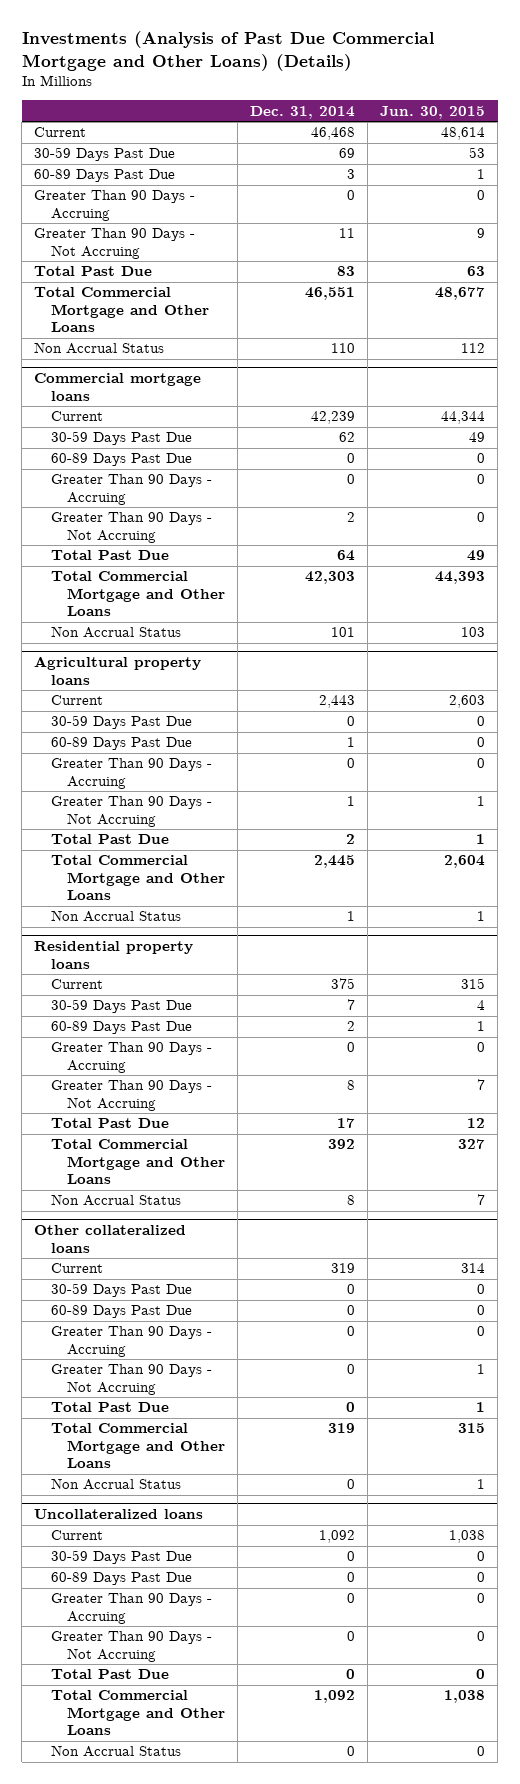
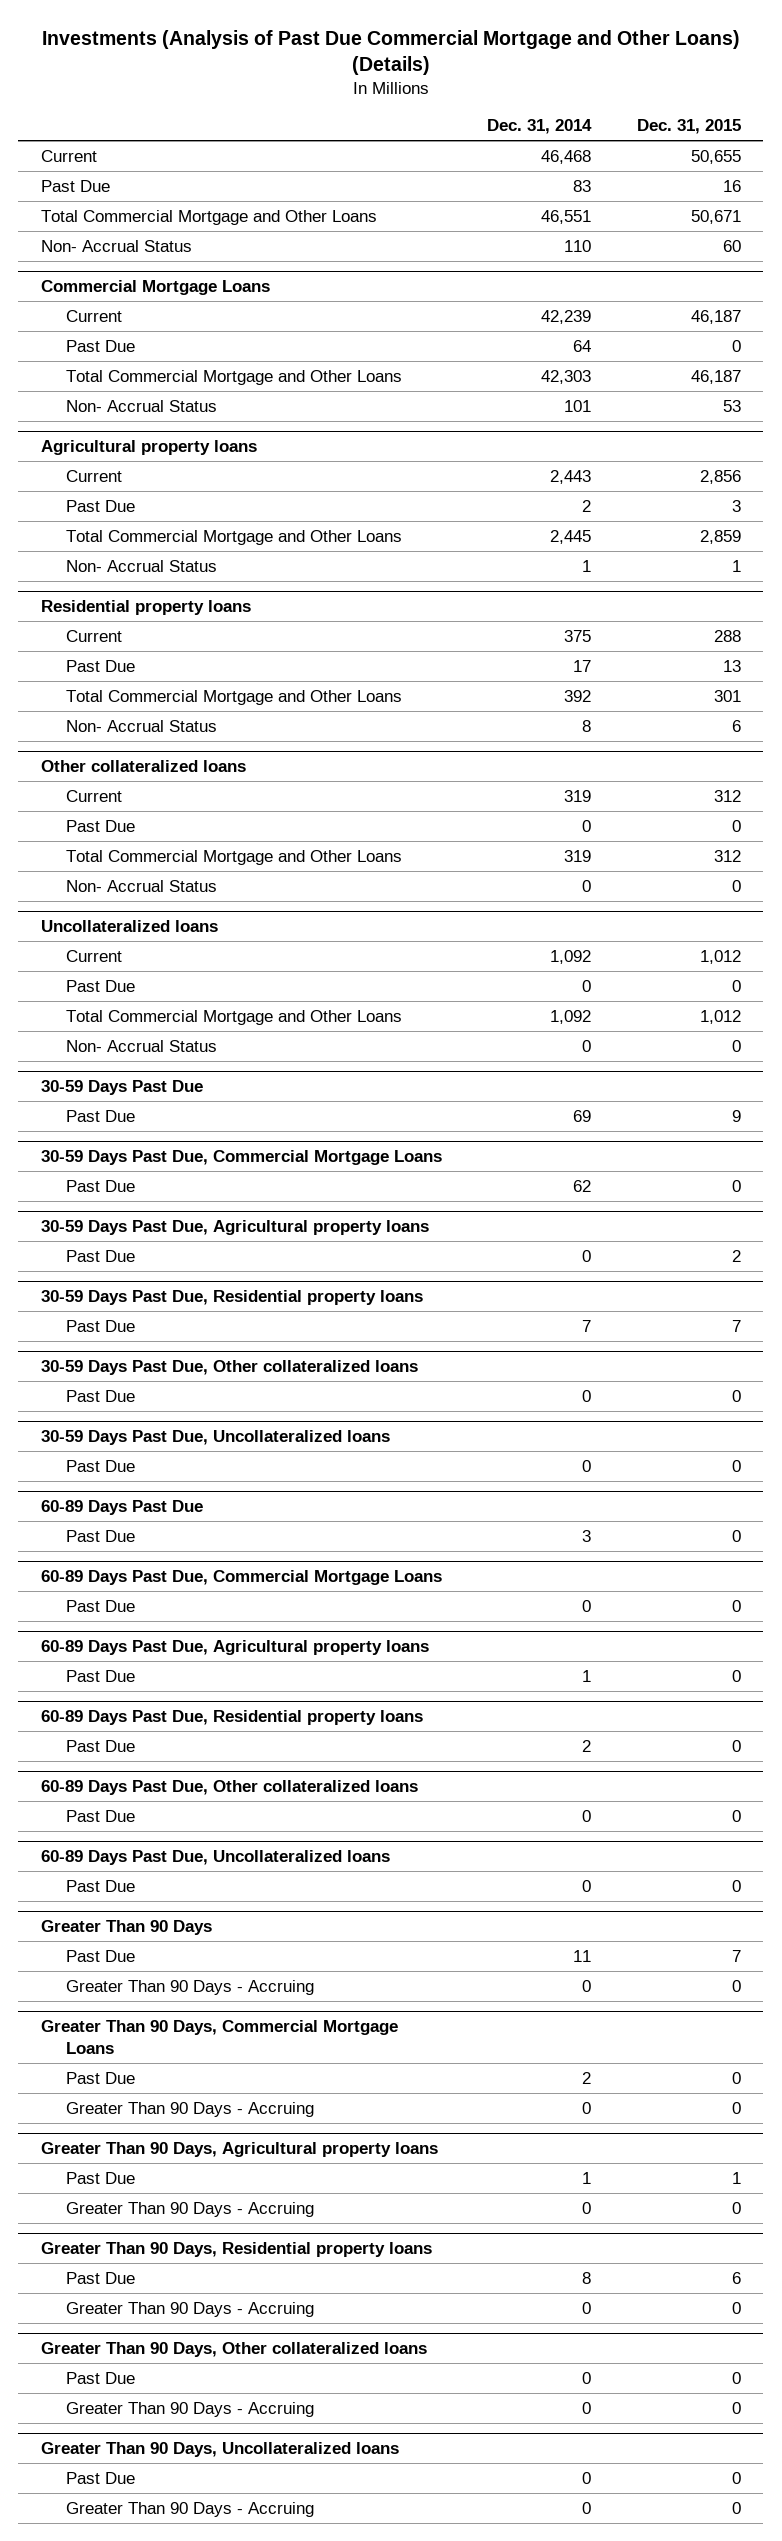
- | Dec. 31, 2014 | Jun. 30, 2015
+ | Dec. 31, 2014 | Dec. 31, 2015
- 30-59 Days Past Due | 69 | 53
- 60-89 Days Past Due | 3 | 1
- Greater Than 90 Days - Accruing | 0 | 0
- Greater Than 90 Days - Not Accruing | 11 | 9
- Total Past Due | 83 | 63
+ Past Due | 83 | 16
- Non Accrual Status | 110 | 112
- Commercial mortgage loans
+ Non- Accrual Status | 110 | 60
+ Commercial Mortgage Loans
- 30-59 Days Past Due | 62 | 49
- 60-89 Days Past Due | 0 | 0
- Greater Than 90 Days - Accruing | 0 | 0
- Greater Than 90 Days - Not Accruing | 2 | 0
- Total Past Due | 64 | 49
+ Past Due | 64 | 0
- Non Accrual Status | 101 | 103
+ Non- Accrual Status | 101 | 53
@ Agricultural property loans
- 30-59 Days Past Due | 0 | 0
- 60-89 Days Past Due | 1 | 0
- Greater Than 90 Days - Accruing | 0 | 0
- Greater Than 90 Days - Not Accruing | 1 | 1
- Total Past Due | 2 | 1
+ Past Due | 2 | 3
- Non Accrual Status | 1 | 1
+ Non- Accrual Status | 1 | 1
@ Residential property loans
- 30-59 Days Past Due | 7 | 4
- 60-89 Days Past Due | 2 | 1
- Greater Than 90 Days - Accruing | 0 | 0
- Greater Than 90 Days - Not Accruing | 8 | 7
- Total Past Due | 17 | 12
+ Past Due | 17 | 13
- Non Accrual Status | 8 | 7
+ Non- Accrual Status | 8 | 6
@ Other collateralized loans
- 30-59 Days Past Due | 0 | 0
- 60-89 Days Past Due | 0 | 0
- Greater Than 90 Days - Accruing | 0 | 0
- Greater Than 90 Days - Not Accruing | 0 | 1
- Total Past Due | 0 | 1
+ Past Due | 0 | 0
- Non Accrual Status | 0 | 1
+ Non- Accrual Status | 0 | 0
@ Uncollateralized loans
- 30-59 Days Past Due | 0 | 0
- 60-89 Days Past Due | 0 | 0
- Greater Than 90 Days - Accruing | 0 | 0
- Greater Than 90 Days - Not Accruing | 0 | 0
- Total Past Due | 0 | 0
+ Past Due | 0 | 0
- Non Accrual Status | 0 | 0
+ Non- Accrual Status | 0 | 0
+ 30-59 Days Past Due
+ Past Due | 69 | 9
+ 30-59 Days Past Due, Commercial Mortgage Loans
+ Past Due | 62 | 0
+ 30-59 Days Past Due, Agricultural property loans
+ Past Due | 0 | 2
+ 30-59 Days Past Due, Residential property loans
+ Past Due | 7 | 7
+ 30-59 Days Past Due, Other collateralized loans
+ Past Due | 0 | 0
+ 30-59 Days Past Due, Uncollateralized loans
+ Past Due | 0 | 0
+ 60-89 Days Past Due
+ Past Due | 3 | 0
+ 60-89 Days Past Due, Commercial Mortgage Loans
+ Past Due | 0 | 0
+ 60-89 Days Past Due, Agricultural property loans
+ Past Due | 1 | 0
+ 60-89 Days Past Due, Residential property loans
+ Past Due | 2 | 0
+ 60-89 Days Past Due, Other collateralized loans
+ Past Due | 0 | 0
+ 60-89 Days Past Due, Uncollateralized loans
+ Past Due | 0 | 0
+ Greater Than 90 Days
+ Past Due | 11 | 7
+ Greater Than 90 Days - Accruing | 0 | 0
+ Greater Than 90 Days, Commercial Mortgage Loans
+ Past Due | 2 | 0
+ Greater Than 90 Days - Accruing | 0 | 0
+ Greater Than 90 Days, Agricultural property loans
+ Past Due | 1 | 1
+ Greater Than 90 Days - Accruing | 0 | 0
+ Greater Than 90 Days, Residential property loans
+ Past Due | 8 | 6
+ Greater Than 90 Days - Accruing | 0 | 0
+ Greater Than 90 Days, Other collateralized loans
+ Past Due | 0 | 0
+ Greater Than 90 Days - Accruing | 0 | 0
+ Greater Than 90 Days, Uncollateralized loans
+ Past Due | 0 | 0
+ Greater Than 90 Days - Accruing | 0 | 0

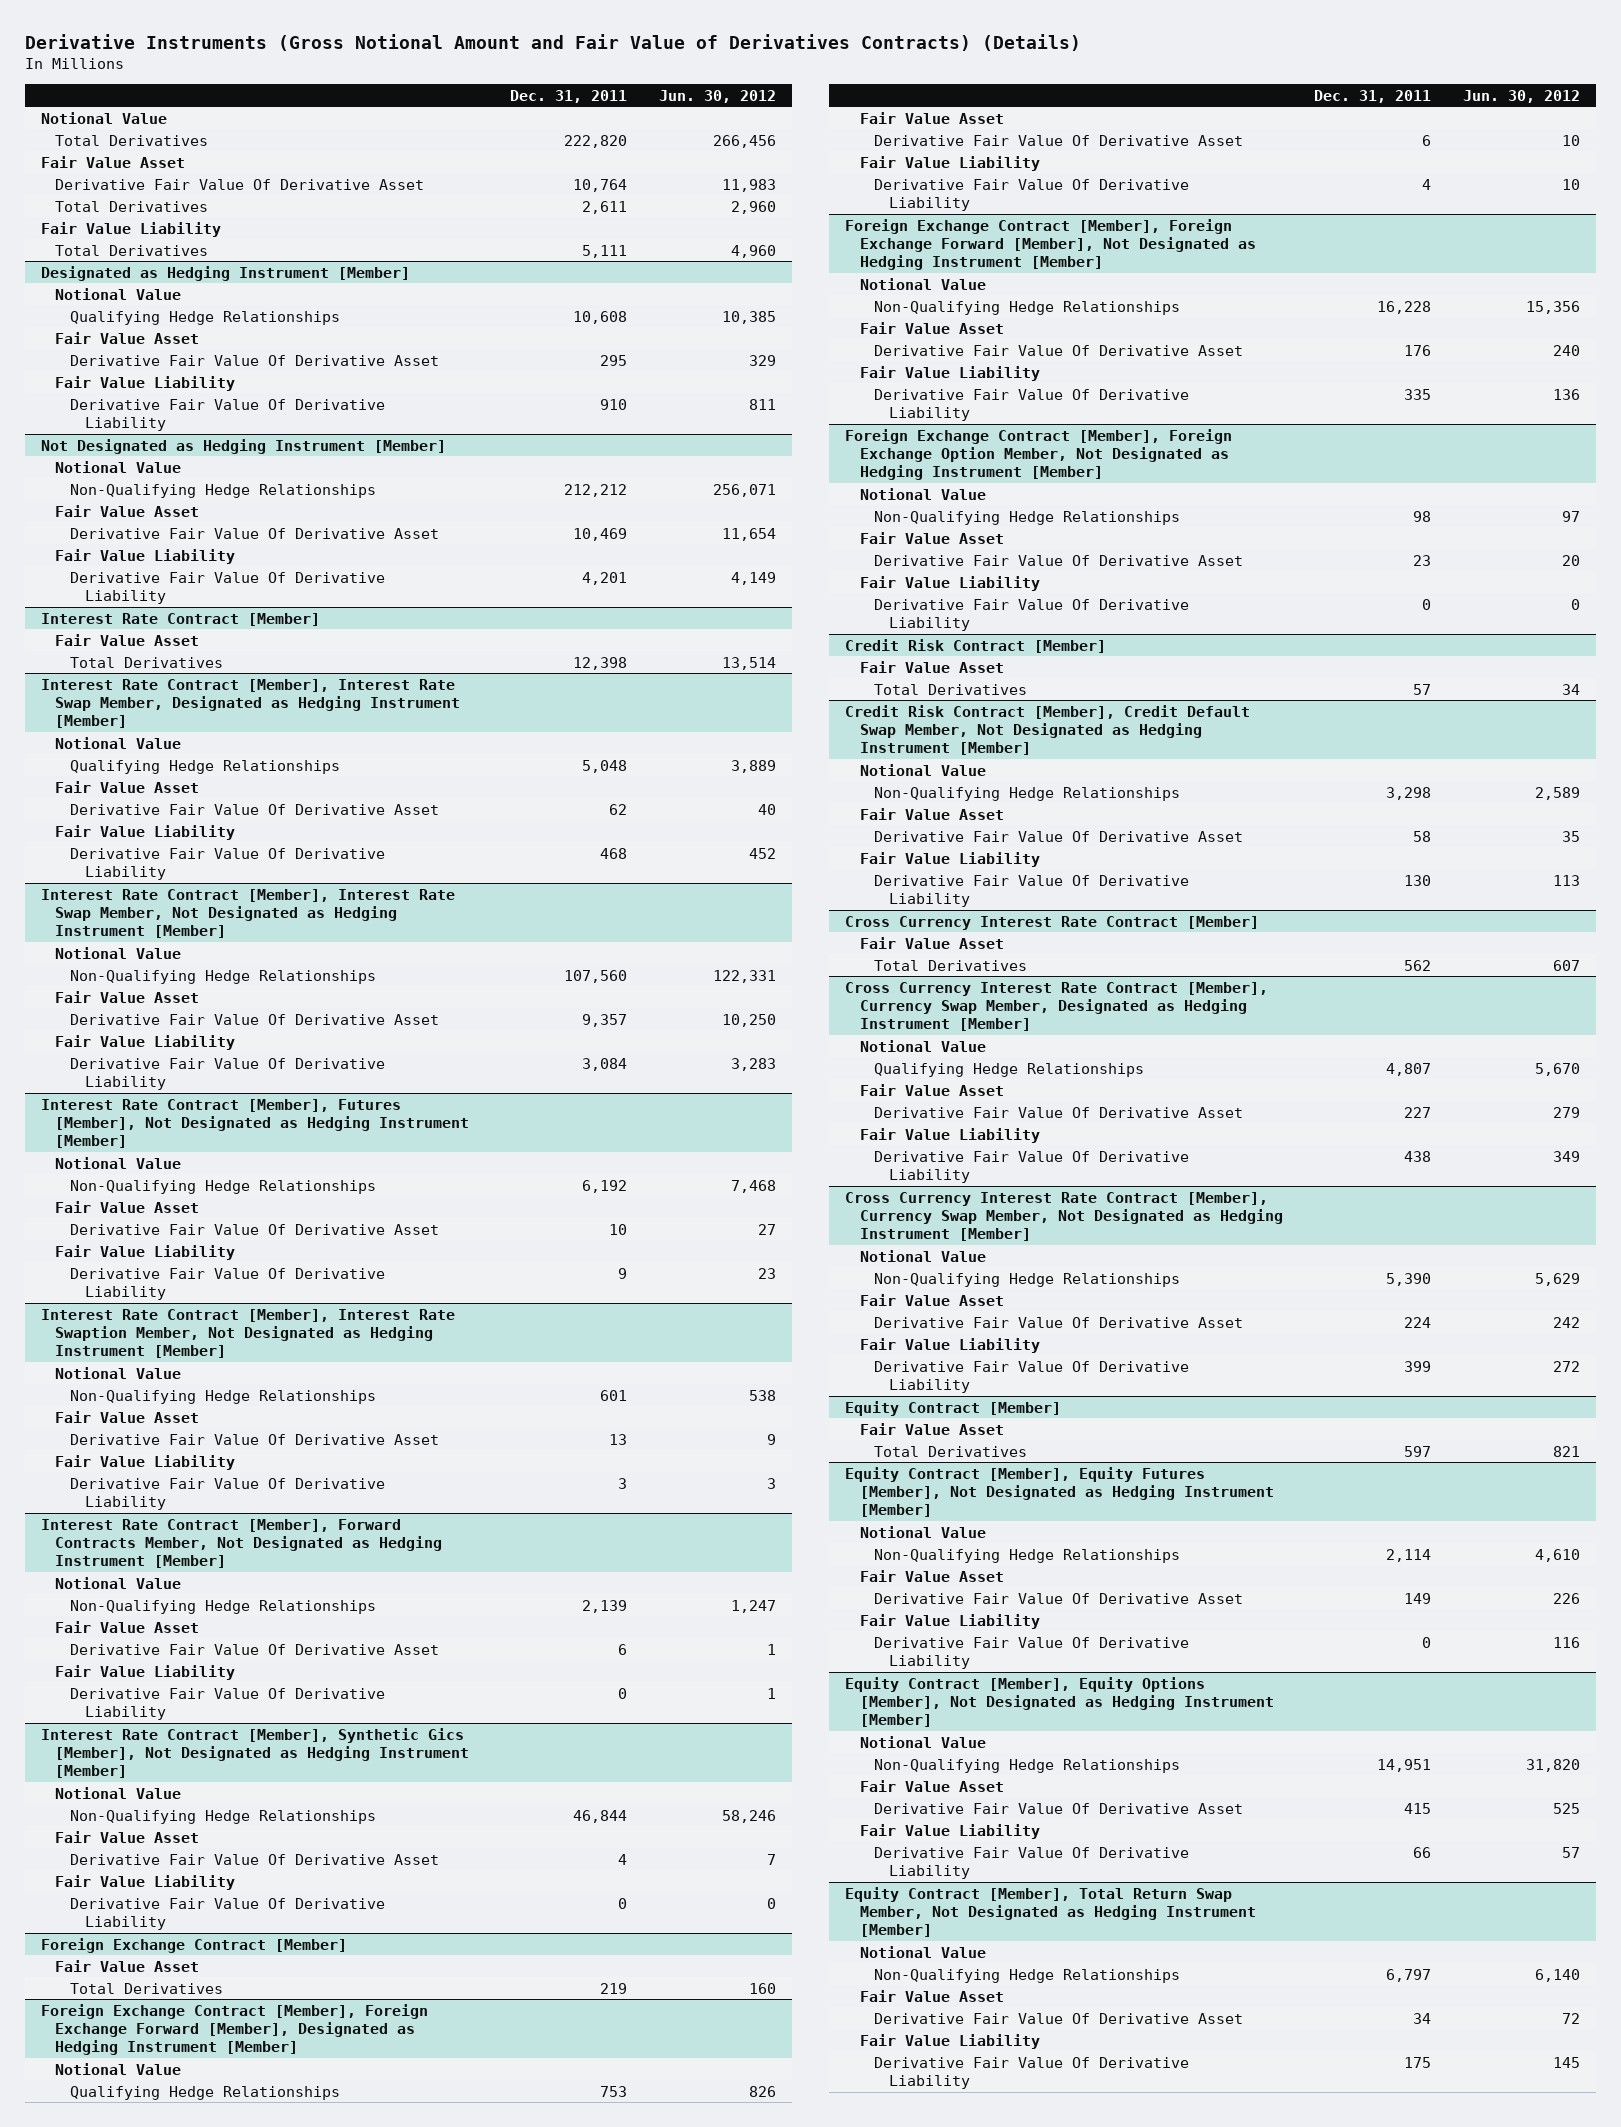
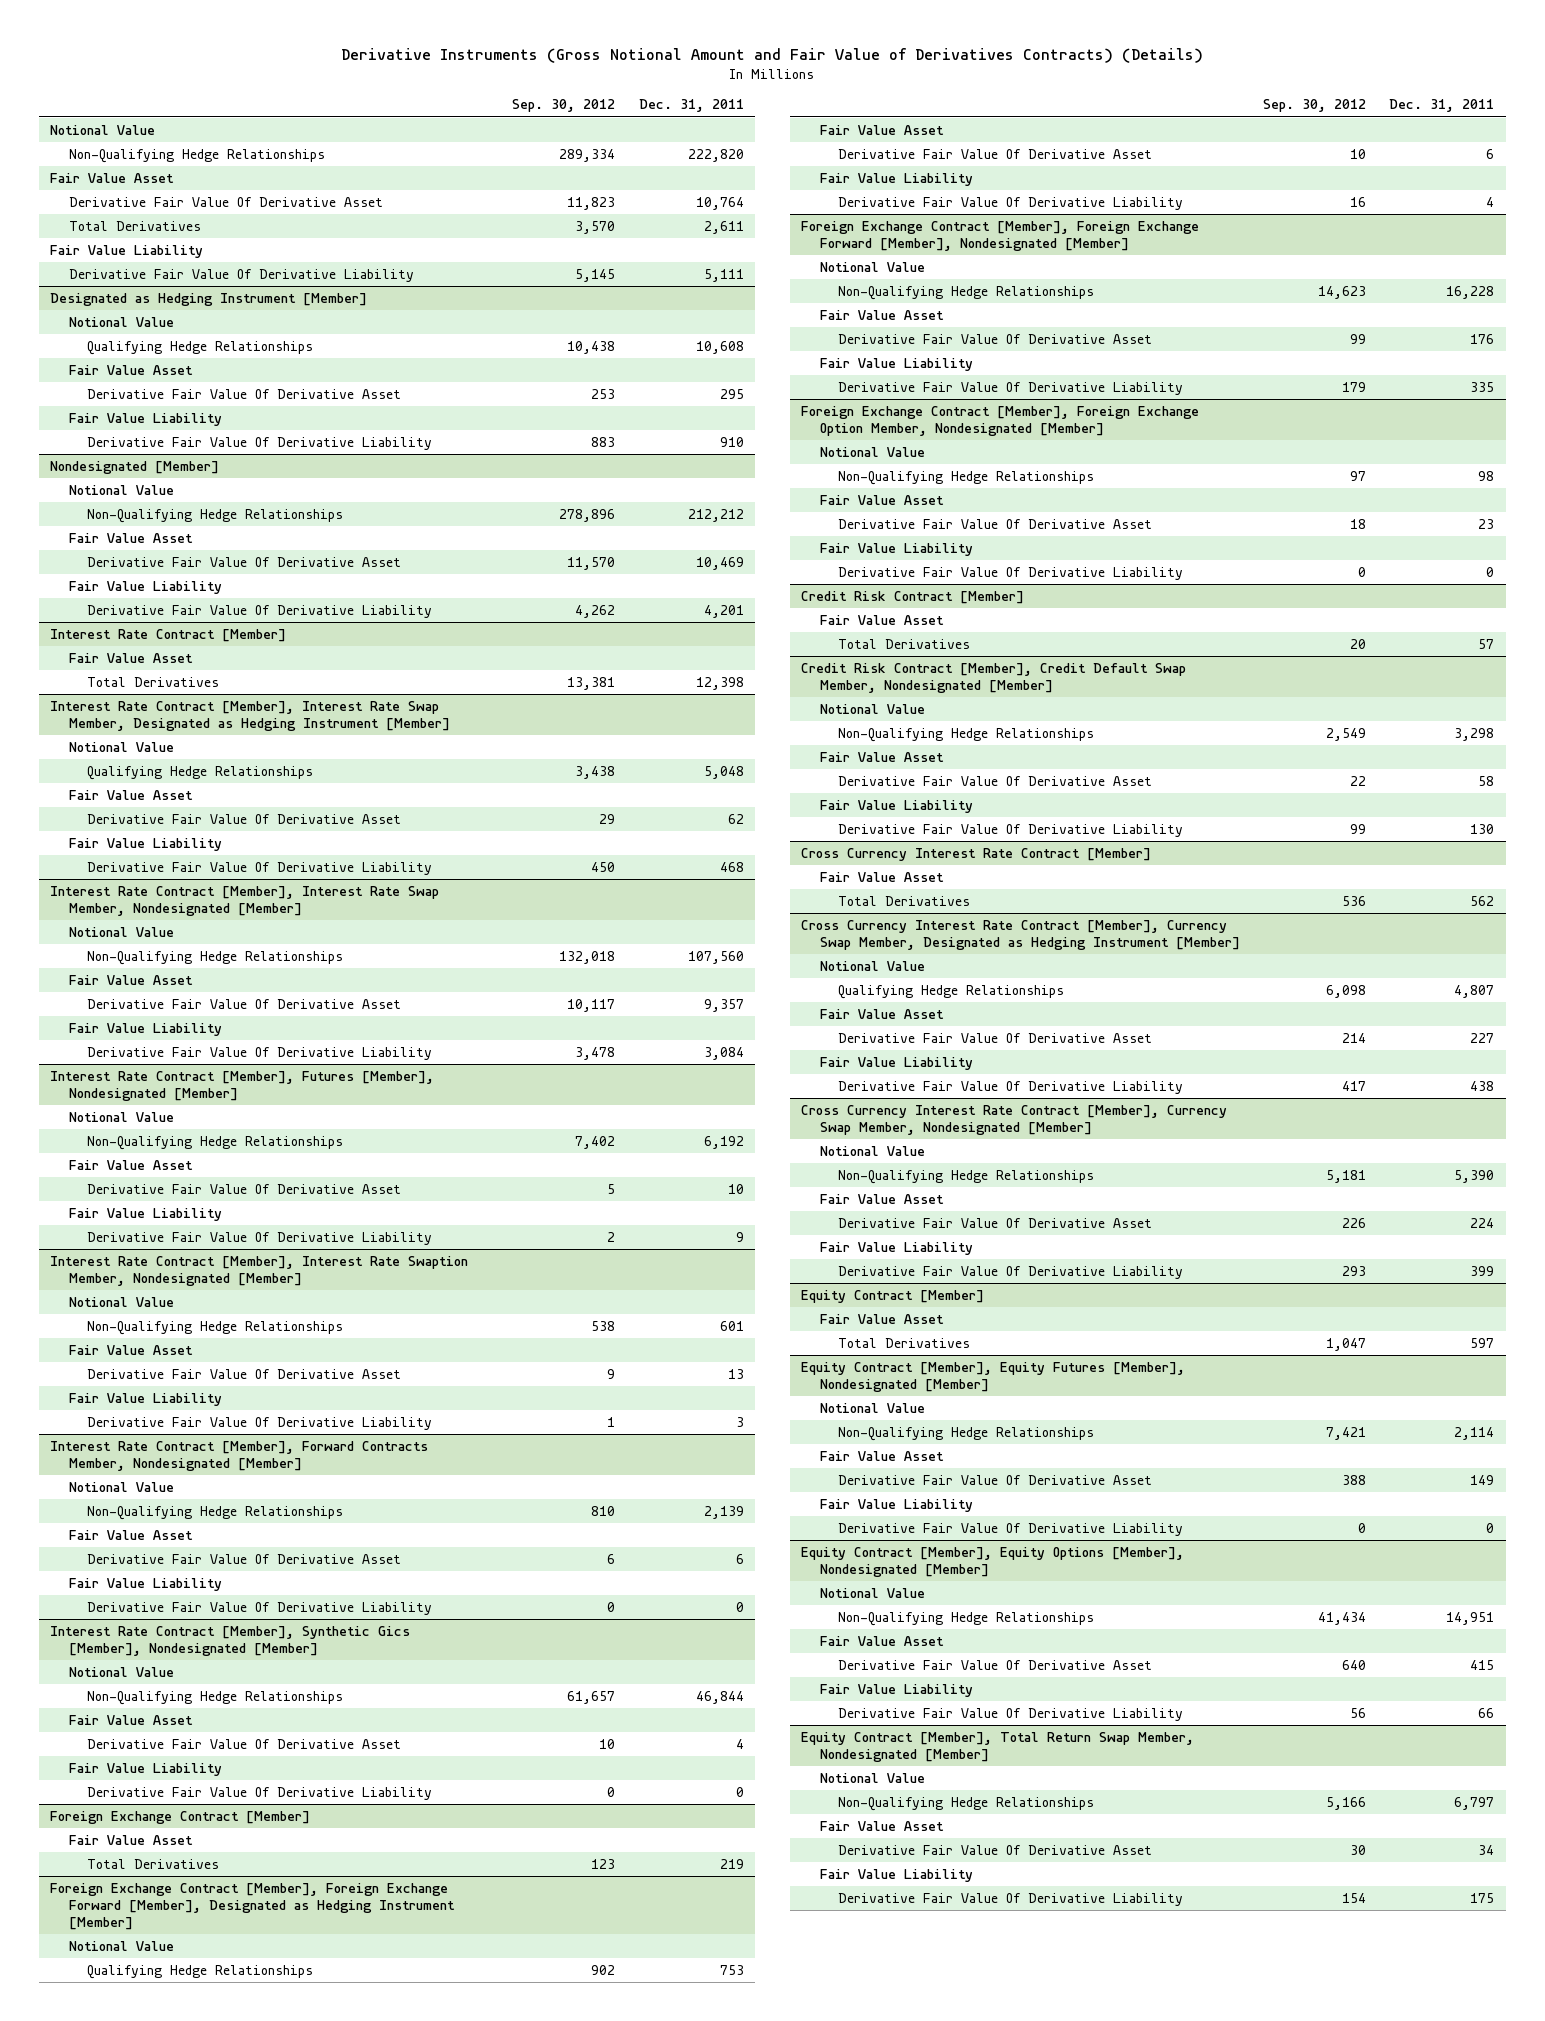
- | Dec. 31, 2011 | Jun. 30, 2012
+ | Sep. 30, 2012 | Dec. 31, 2011
- Total Derivatives | 222,820 | 266,456
+ Non-Qualifying Hedge Relationships | 289,334 | 222,820
- Total Derivatives | 5,111 | 4,960
+ Derivative Fair Value Of Derivative Liability | 5,145 | 5,111
- Not Designated as Hedging Instrument [Member]
+ Nondesignated [Member]
- Interest Rate Contract [Member], Interest Rate Swap Member, Not Designated as Hedging Instrument [Member]
+ Interest Rate Contract [Member], Interest Rate Swap Member, Nondesignated [Member]
- Interest Rate Contract [Member], Futures [Member], Not Designated as Hedging Instrument [Member]
+ Interest Rate Contract [Member], Futures [Member], Nondesignated [Member]
- Interest Rate Contract [Member], Interest Rate Swaption Member, Not Designated as Hedging Instrument [Member]
+ Interest Rate Contract [Member], Interest Rate Swaption Member, Nondesignated [Member]
- Interest Rate Contract [Member], Forward Contracts Member, Not Designated as Hedging Instrument [Member]
+ Interest Rate Contract [Member], Forward Contracts Member, Nondesignated [Member]
- Interest Rate Contract [Member], Synthetic Gics [Member], Not Designated as Hedging Instrument [Member]
+ Interest Rate Contract [Member], Synthetic Gics [Member], Nondesignated [Member]
- Foreign Exchange Contract [Member], Foreign Exchange Forward [Member], Not Designated as Hedging Instrument [Member]
+ Foreign Exchange Contract [Member], Foreign Exchange Forward [Member], Nondesignated [Member]
- Foreign Exchange Contract [Member], Foreign Exchange Option Member, Not Designated as Hedging Instrument [Member]
+ Foreign Exchange Contract [Member], Foreign Exchange Option Member, Nondesignated [Member]
- Credit Risk Contract [Member], Credit Default Swap Member, Not Designated as Hedging Instrument [Member]
+ Credit Risk Contract [Member], Credit Default Swap Member, Nondesignated [Member]
- Cross Currency Interest Rate Contract [Member], Currency Swap Member, Not Designated as Hedging Instrument [Member]
+ Cross Currency Interest Rate Contract [Member], Currency Swap Member, Nondesignated [Member]
- Equity Contract [Member], Equity Futures [Member], Not Designated as Hedging Instrument [Member]
+ Equity Contract [Member], Equity Futures [Member], Nondesignated [Member]
- Equity Contract [Member], Equity Options [Member], Not Designated as Hedging Instrument [Member]
+ Equity Contract [Member], Equity Options [Member], Nondesignated [Member]
- Equity Contract [Member], Total Return Swap Member, Not Designated as Hedging Instrument [Member]
+ Equity Contract [Member], Total Return Swap Member, Nondesignated [Member]

